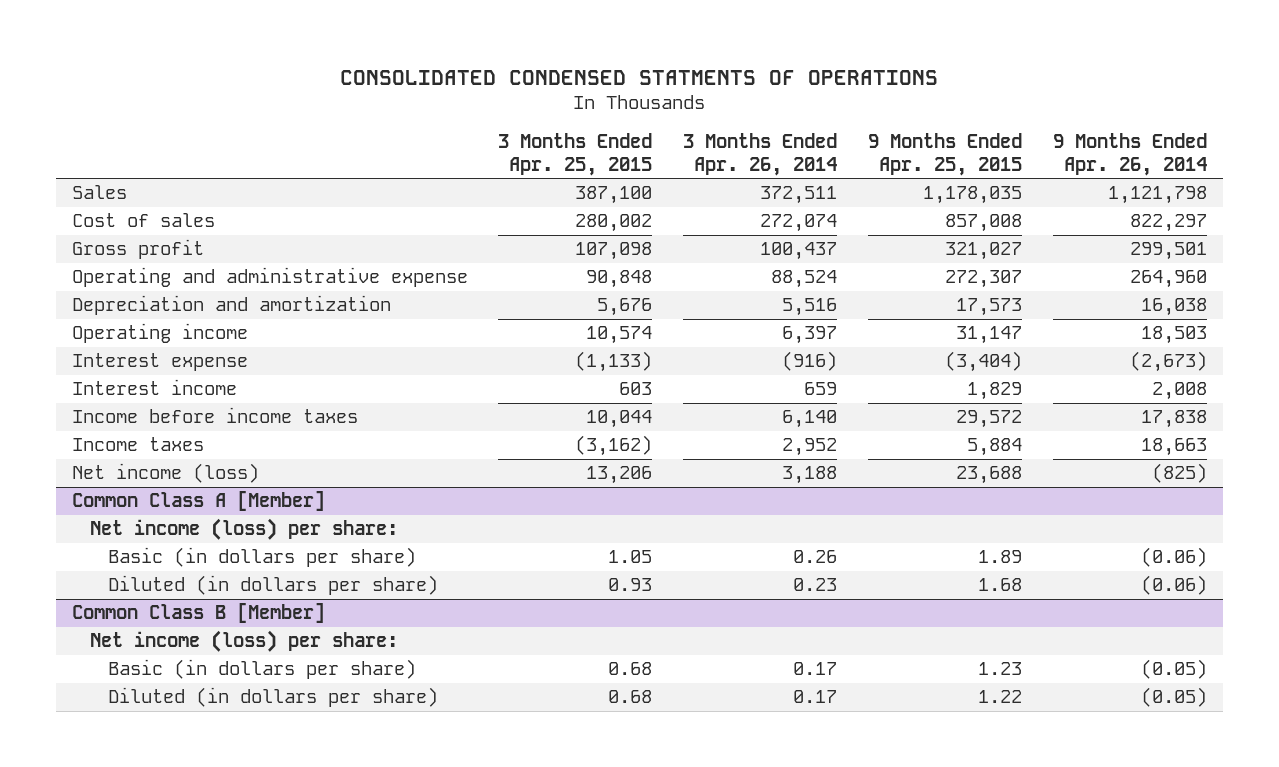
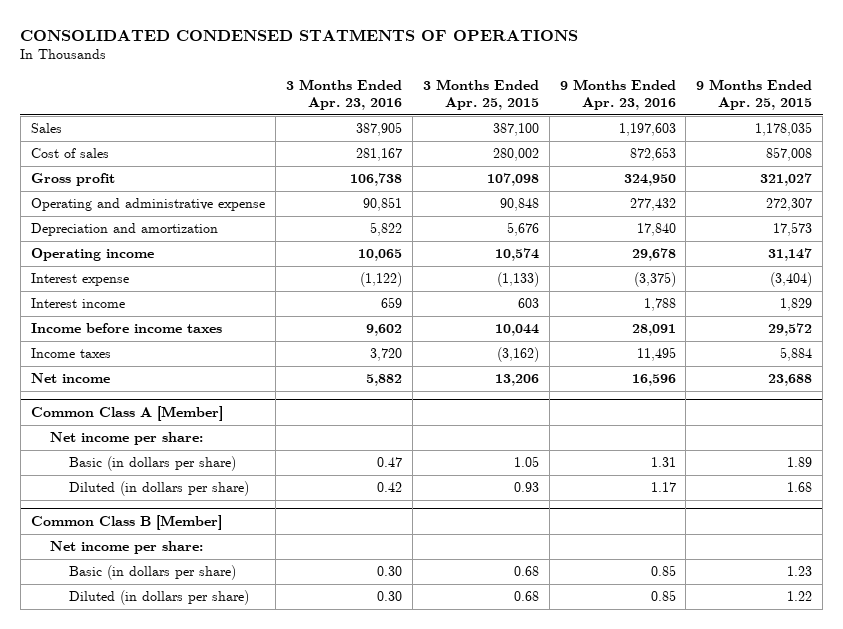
- | 3 Months Ended Apr. 25, 2015 | 3 Months Ended Apr. 26, 2014 | 9 Months Ended Apr. 25, 2015 | 9 Months Ended Apr. 26, 2014
+ | 3 Months Ended Apr. 23, 2016 | 3 Months Ended Apr. 25, 2015 | 9 Months Ended Apr. 23, 2016 | 9 Months Ended Apr. 25, 2015
- Net income (loss) | 13,206 | 3,188 | 23,688 | (825)
+ Net income | 5,882 | 13,206 | 16,596 | 23,688
@ Common Class A [Member]
- Net income (loss) per share:
+ Net income per share:
@ Common Class B [Member]
- Net income (loss) per share:
+ Net income per share:

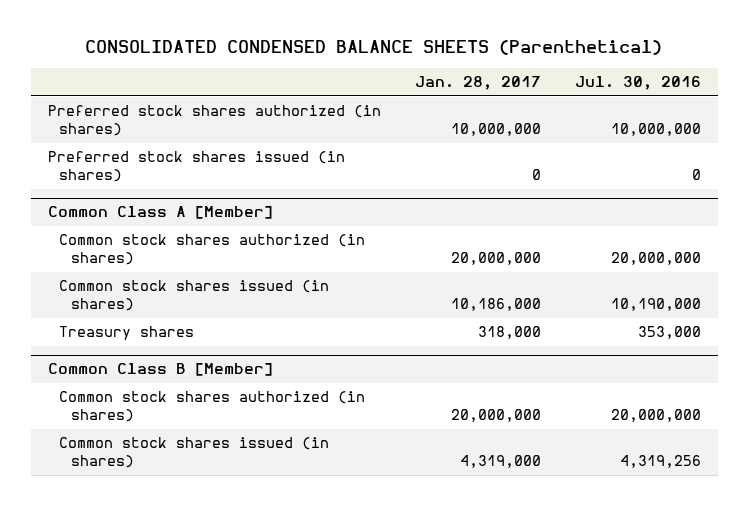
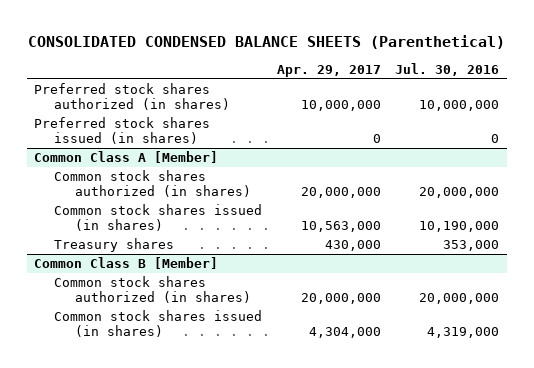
- | Jan. 28, 2017 | Jul. 30, 2016
+ | Apr. 29, 2017 | Jul. 30, 2016
@ Common Class B [Member]
- Common stock shares issued (in shares) | 4,319,000 | 4,319,256
+ Common stock shares issued (in shares) | 4,304,000 | 4,319,000

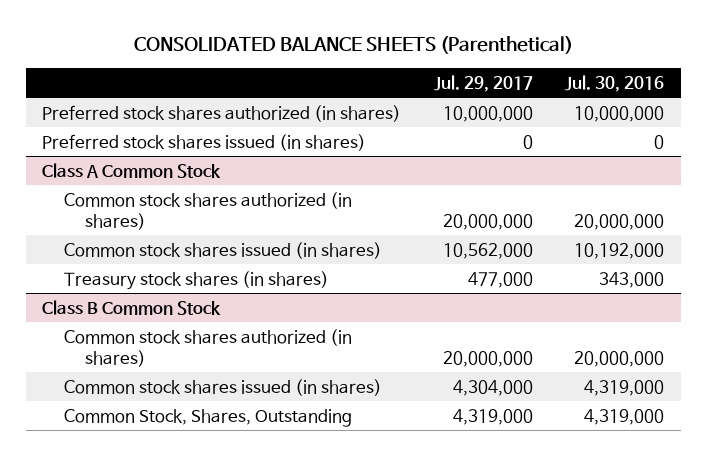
- CONSOLIDATED CONDENSED BALANCE SHEETS (Parenthetical)
+ CONSOLIDATED BALANCE SHEETS (Parenthetical)
- | Apr. 29, 2017 | Jul. 30, 2016
+ | Jul. 29, 2017 | Jul. 30, 2016
- Common Class A [Member]
+ Class A Common Stock
- Common stock shares issued (in shares) | 10,563,000 | 10,190,000
- Treasury shares | 430,000 | 353,000
- Common Class B [Member]
+ Common stock shares issued (in shares) | 10,562,000 | 10,192,000
+ Treasury stock shares (in shares) | 477,000 | 343,000
+ Class B Common Stock
+ Common Stock, Shares, Outstanding | 4,319,000 | 4,319,000

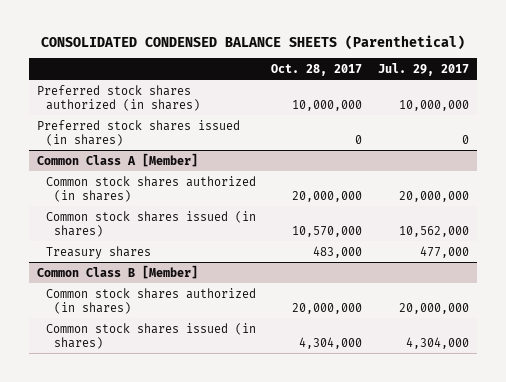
- CONSOLIDATED BALANCE SHEETS (Parenthetical)
+ CONSOLIDATED CONDENSED BALANCE SHEETS (Parenthetical)
- | Jul. 29, 2017 | Jul. 30, 2016
+ | Oct. 28, 2017 | Jul. 29, 2017
- Class A Common Stock
+ Common Class A [Member]
- Treasury stock shares (in shares) | 477,000 | 343,000
- Class B Common Stock
+ Treasury shares | 483,000 | 477,000
+ Common Class B [Member]
- Common Stock, Shares, Outstanding | 4,319,000 | 4,319,000

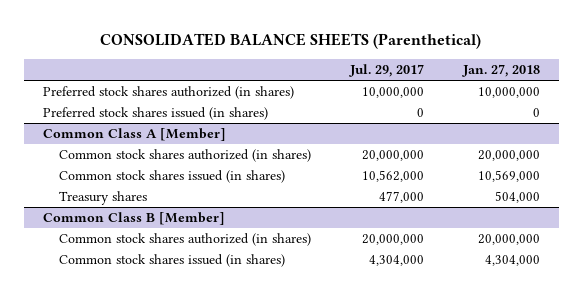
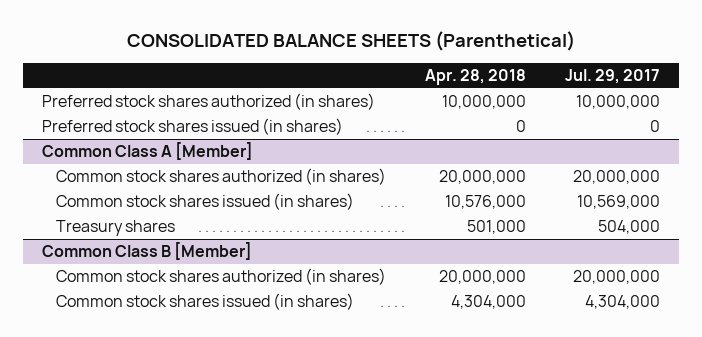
- | Jul. 29, 2017 | Jan. 27, 2018
+ | Apr. 28, 2018 | Jul. 29, 2017
@ Common Class A [Member]
- Common stock shares issued (in shares) | 10,562,000 | 10,569,000
- Treasury shares | 477,000 | 504,000
+ Common stock shares issued (in shares) | 10,576,000 | 10,569,000
+ Treasury shares | 501,000 | 504,000

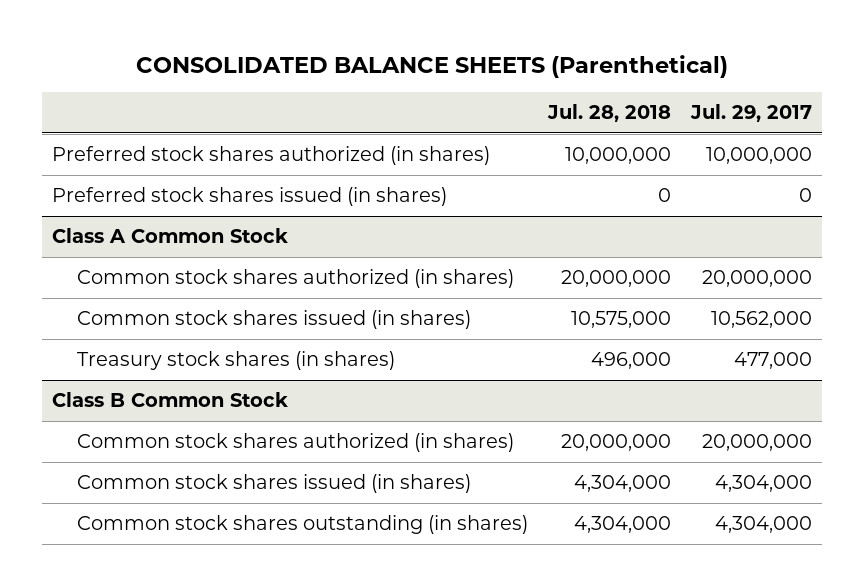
- | Apr. 28, 2018 | Jul. 29, 2017
+ | Jul. 28, 2018 | Jul. 29, 2017
- Common Class A [Member]
+ Class A Common Stock
- Common stock shares issued (in shares) | 10,576,000 | 10,569,000
- Treasury shares | 501,000 | 504,000
- Common Class B [Member]
+ Common stock shares issued (in shares) | 10,575,000 | 10,562,000
+ Treasury stock shares (in shares) | 496,000 | 477,000
+ Class B Common Stock
+ Common stock shares outstanding (in shares) | 4,304,000 | 4,304,000

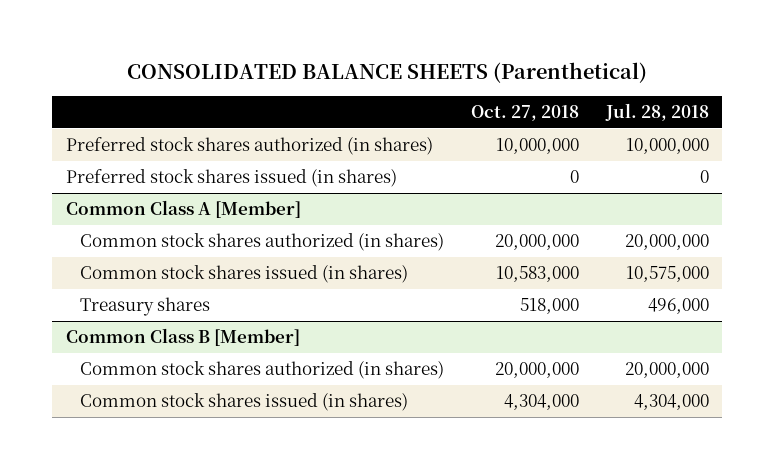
- | Jul. 28, 2018 | Jul. 29, 2017
+ | Oct. 27, 2018 | Jul. 28, 2018
- Class A Common Stock
+ Common Class A [Member]
- Treasury stock shares (in shares) | 496,000 | 477,000
- Class B Common Stock
+ Treasury shares | 518,000 | 496,000
+ Common Class B [Member]
- Common stock shares outstanding (in shares) | 4,304,000 | 4,304,000

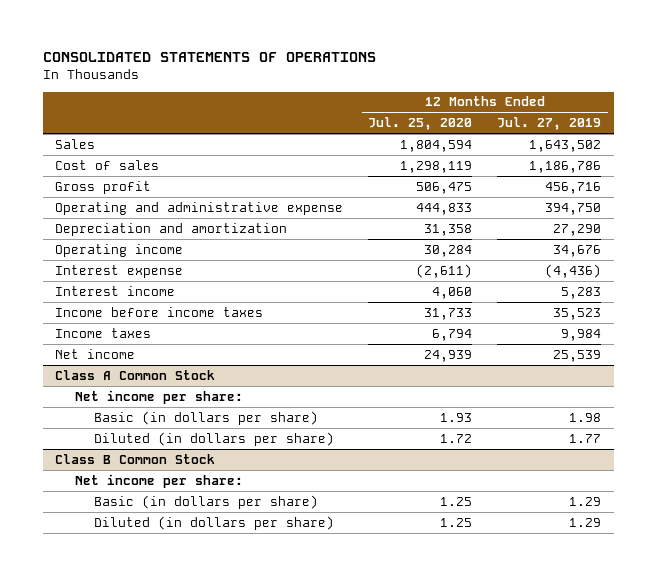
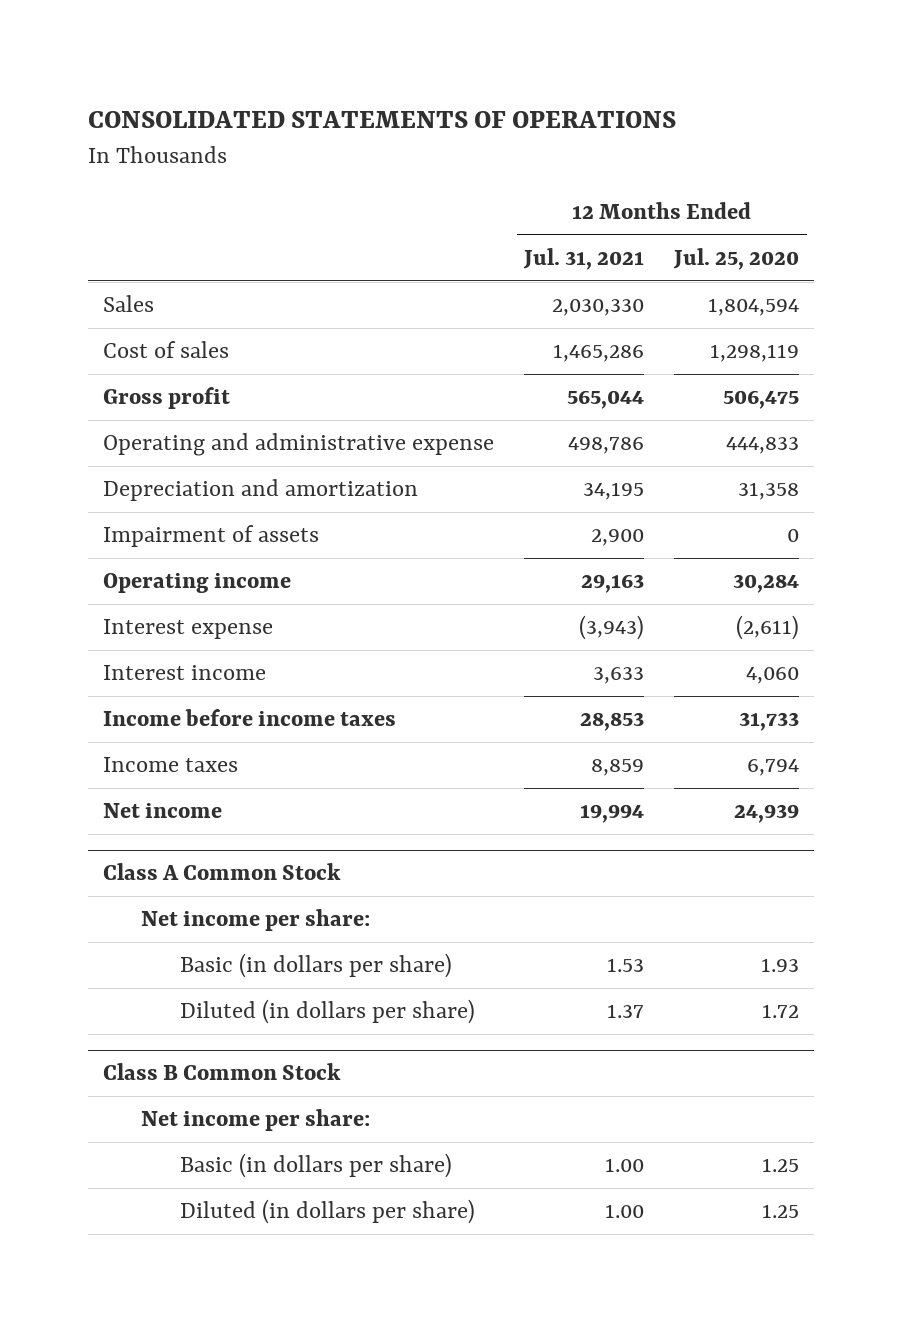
- | 12 Months Ended Jul. 25, 2020 | 12 Months Ended Jul. 27, 2019
+ | 12 Months Ended Jul. 31, 2021 | 12 Months Ended Jul. 25, 2020
+ Impairment of assets | 2,900 | 0

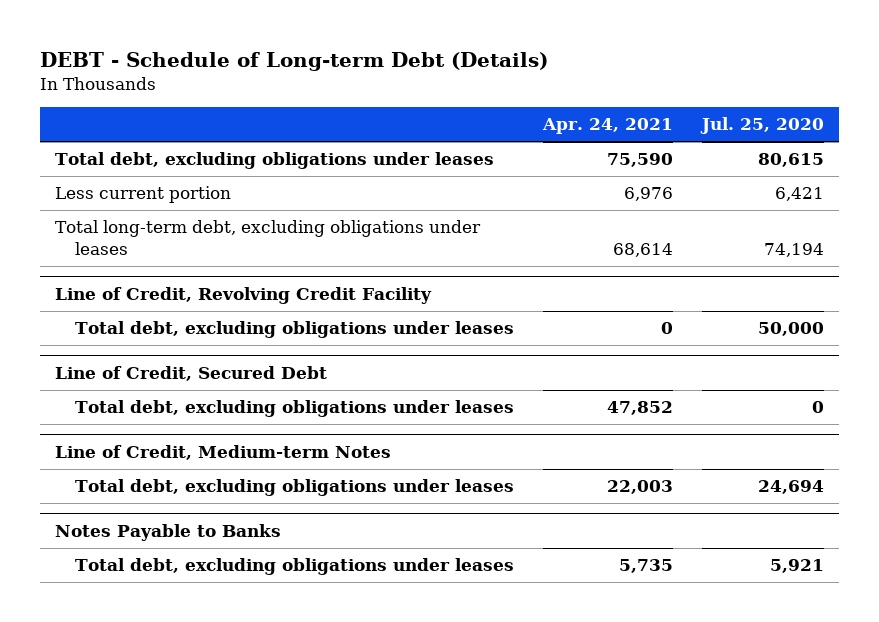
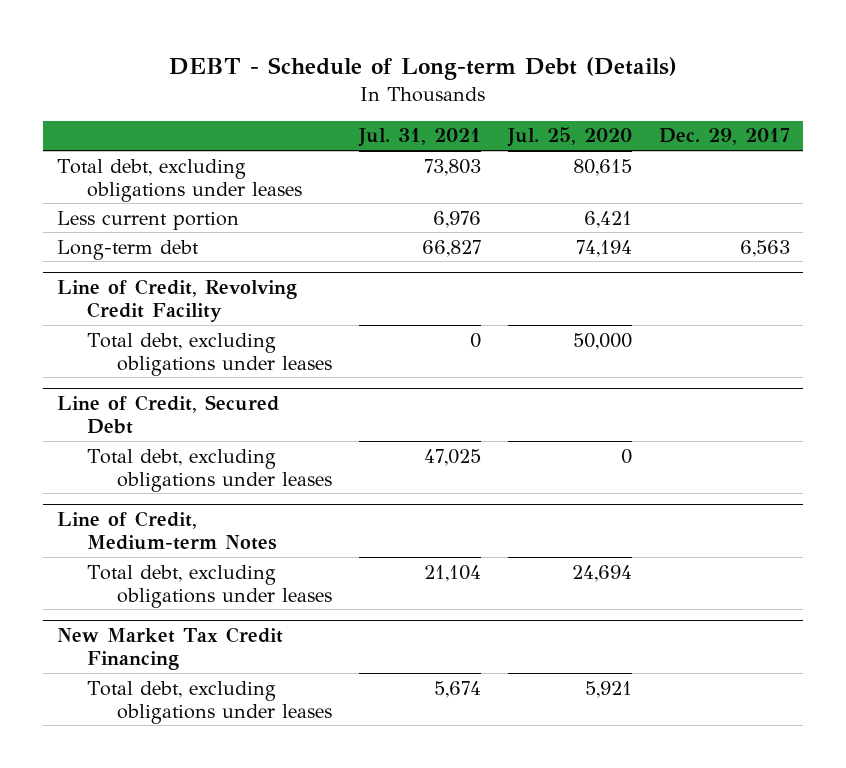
- | Apr. 24, 2021 | Jul. 25, 2020
+ | Jul. 31, 2021 | Jul. 25, 2020 | Dec. 29, 2017
- Total long-term debt, excluding obligations under leases | 68,614 | 74,194
+ Long-term debt | 66,827 | 74,194 | 6,563
- Notes Payable to Banks
+ New Market Tax Credit Financing

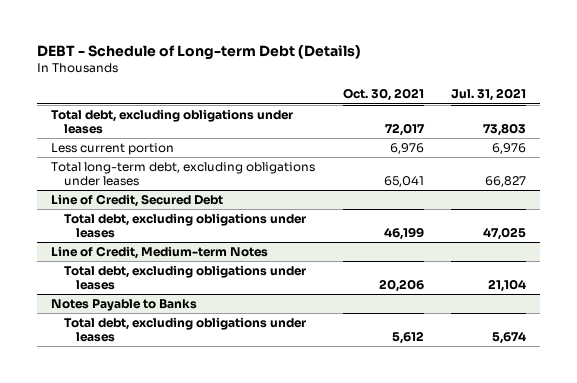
- | Jul. 31, 2021 | Jul. 25, 2020 | Dec. 29, 2017
+ | Oct. 30, 2021 | Jul. 31, 2021
- Long-term debt | 66,827 | 74,194 | 6,563
- Line of Credit, Revolving Credit Facility
- Total debt, excluding obligations under leases | 0 | 50,000 |
+ Total long-term debt, excluding obligations under leases | 65,041 | 66,827
- New Market Tax Credit Financing
+ Notes Payable to Banks

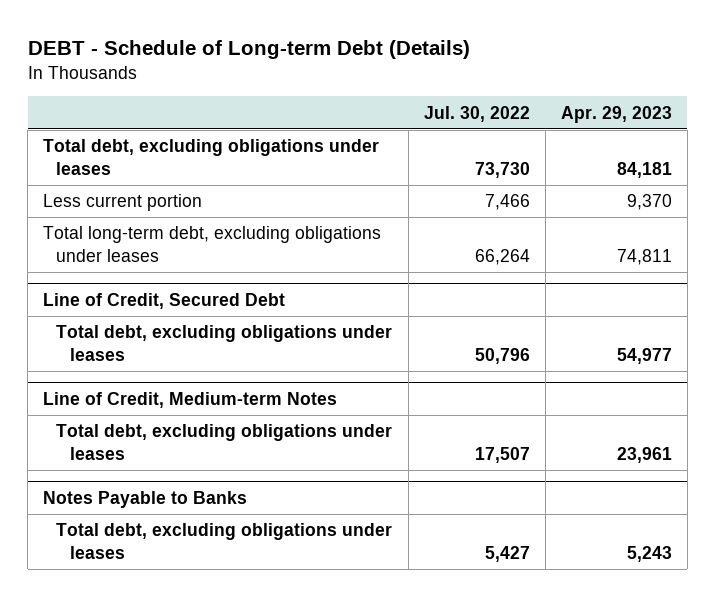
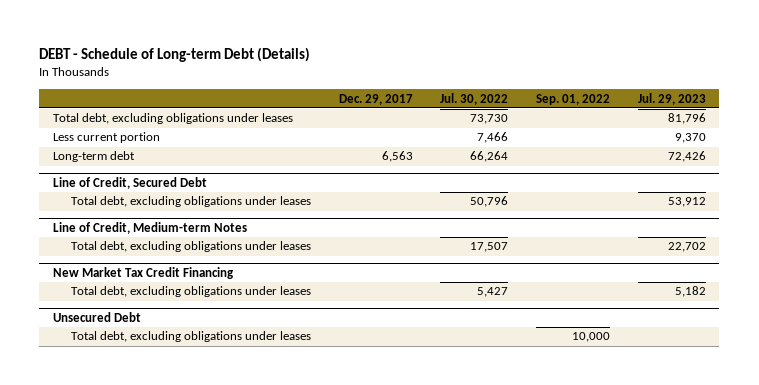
- | Jul. 30, 2022 | Apr. 29, 2023
+ | Dec. 29, 2017 | Jul. 30, 2022 | Sep. 01, 2022 | Jul. 29, 2023
- Total long-term debt, excluding obligations under leases | 66,264 | 74,811
+ Long-term debt | 6,563 | 66,264 | | 72,426
- Notes Payable to Banks
+ New Market Tax Credit Financing
+ Unsecured Debt
+ Total debt, excluding obligations under leases | | | 10,000 |

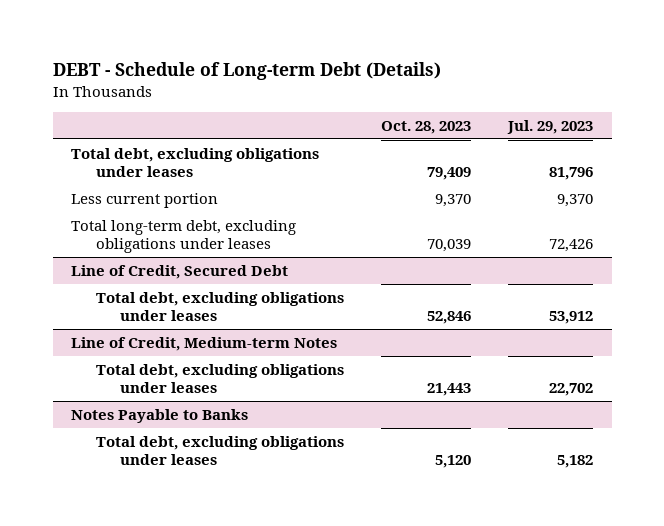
- | Dec. 29, 2017 | Jul. 30, 2022 | Sep. 01, 2022 | Jul. 29, 2023
+ | Oct. 28, 2023 | Jul. 29, 2023
- Long-term debt | 6,563 | 66,264 | | 72,426
+ Total long-term debt, excluding obligations under leases | 70,039 | 72,426
- New Market Tax Credit Financing
+ Notes Payable to Banks
- Unsecured Debt
- Total debt, excluding obligations under leases | | | 10,000 |

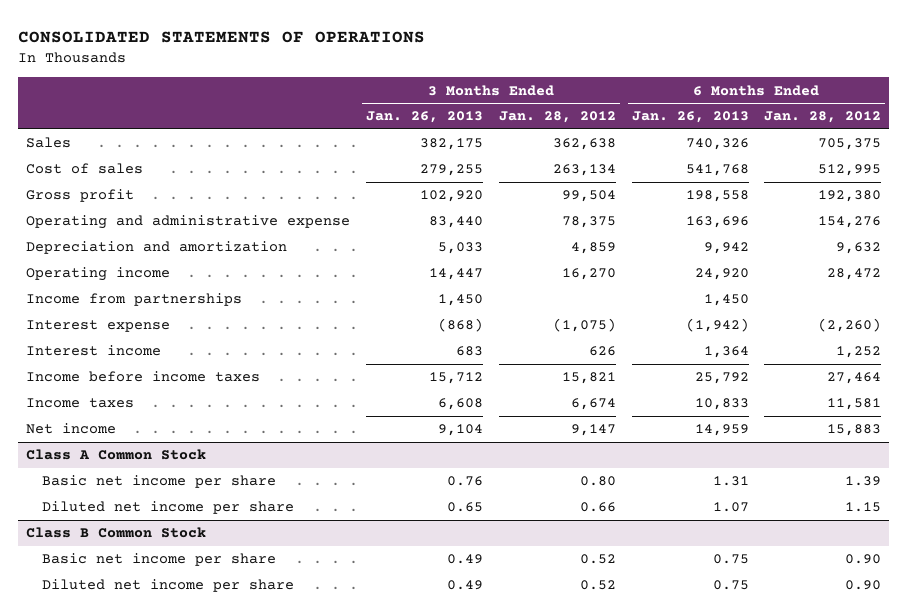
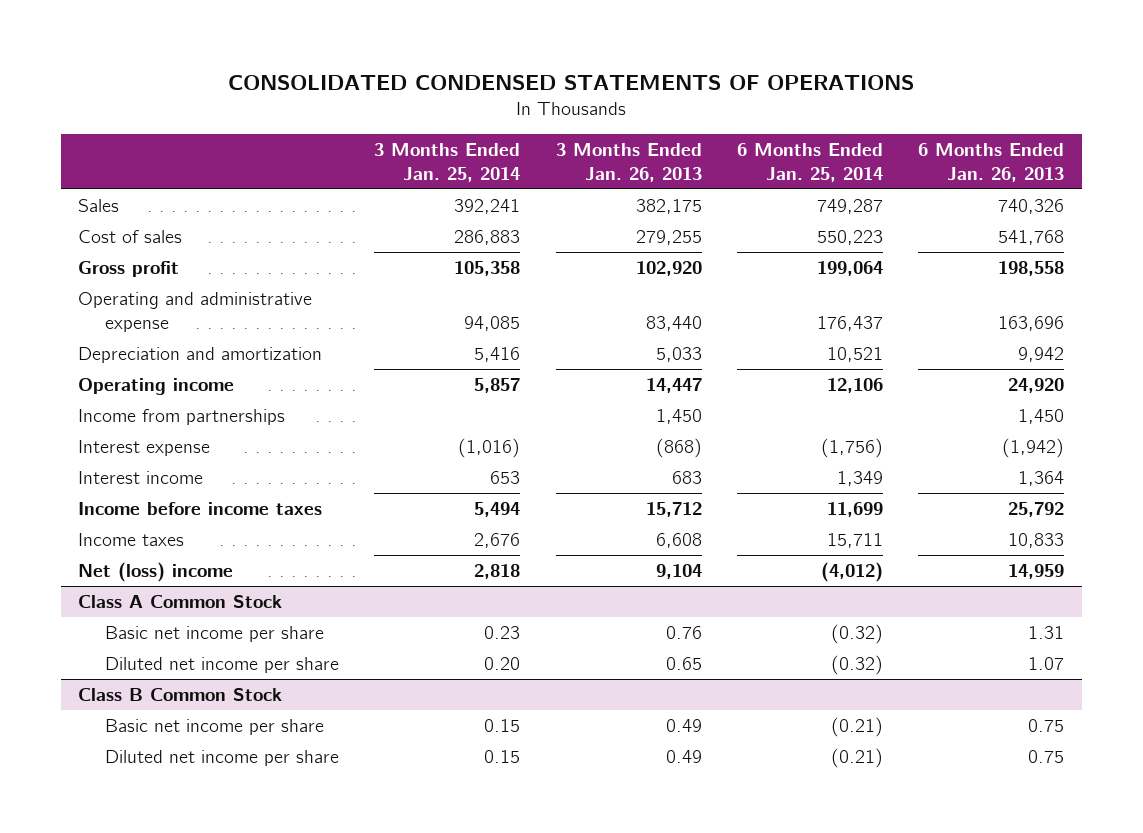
- CONSOLIDATED STATEMENTS OF OPERATIONS
+ CONSOLIDATED CONDENSED STATEMENTS OF OPERATIONS
- | 3 Months Ended Jan. 26, 2013 | 3 Months Ended Jan. 28, 2012 | 6 Months Ended Jan. 26, 2013 | 6 Months Ended Jan. 28, 2012
+ | 3 Months Ended Jan. 25, 2014 | 3 Months Ended Jan. 26, 2013 | 6 Months Ended Jan. 25, 2014 | 6 Months Ended Jan. 26, 2013
- Net income | 9,104 | 9,147 | 14,959 | 15,883
+ Net (loss) income | 2,818 | 9,104 | (4,012) | 14,959

